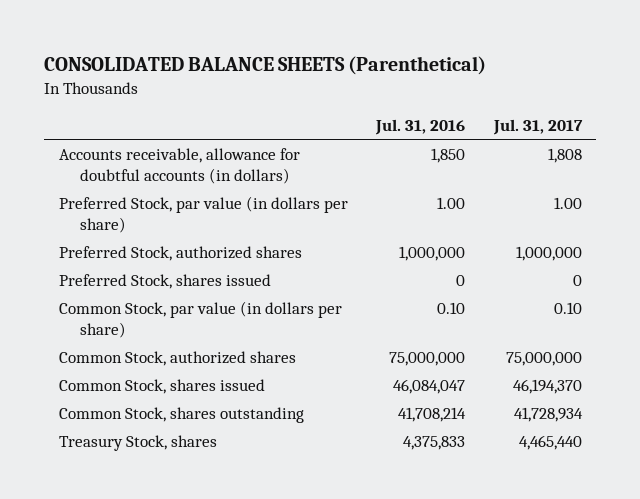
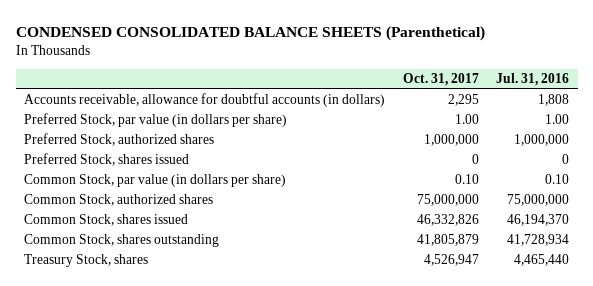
- CONSOLIDATED BALANCE SHEETS (Parenthetical)
+ CONDENSED CONSOLIDATED BALANCE SHEETS (Parenthetical)
- | Jul. 31, 2016 | Jul. 31, 2017
+ | Oct. 31, 2017 | Jul. 31, 2016
- Accounts receivable, allowance for doubtful accounts (in dollars) | 1,850 | 1,808
+ Accounts receivable, allowance for doubtful accounts (in dollars) | 2,295 | 1,808
- Common Stock, shares issued | 46,084,047 | 46,194,370
- Common Stock, shares outstanding | 41,708,214 | 41,728,934
- Treasury Stock, shares | 4,375,833 | 4,465,440
+ Common Stock, shares issued | 46,332,826 | 46,194,370
+ Common Stock, shares outstanding | 41,805,879 | 41,728,934
+ Treasury Stock, shares | 4,526,947 | 4,465,440

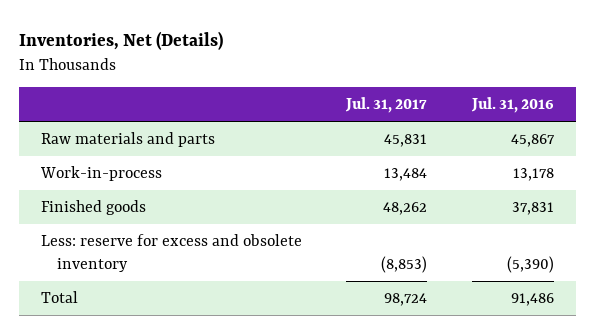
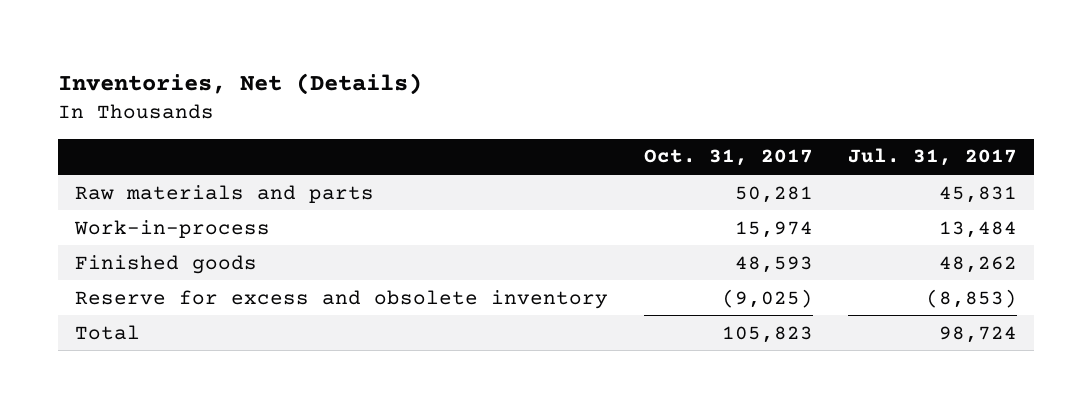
- | Jul. 31, 2017 | Jul. 31, 2016
+ | Oct. 31, 2017 | Jul. 31, 2017
- Less: reserve for excess and obsolete inventory | (8,853) | (5,390)
+ Reserve for excess and obsolete inventory | (9,025) | (8,853)

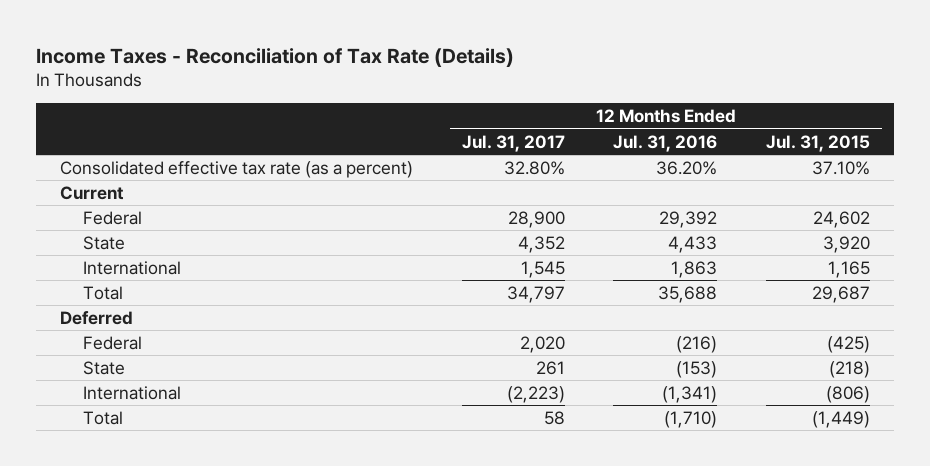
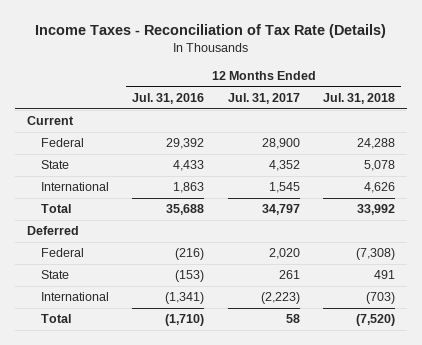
- | 12 Months Ended Jul. 31, 2017 | 12 Months Ended Jul. 31, 2016 | 12 Months Ended Jul. 31, 2015
+ | 12 Months Ended Jul. 31, 2016 | 12 Months Ended Jul. 31, 2017 | 12 Months Ended Jul. 31, 2018
- Consolidated effective tax rate (as a percent) | 32.80% | 36.20% | 37.10%

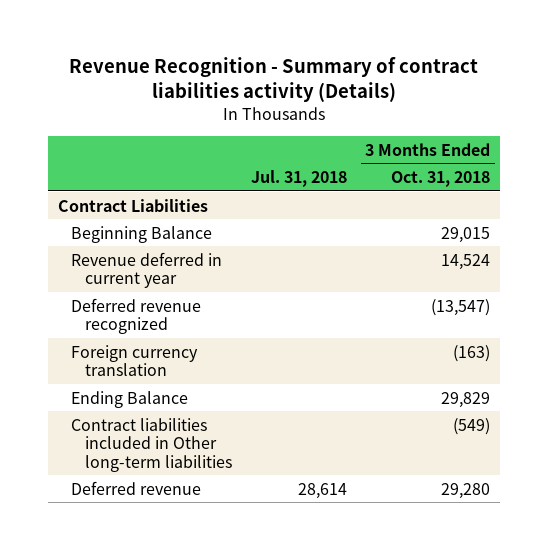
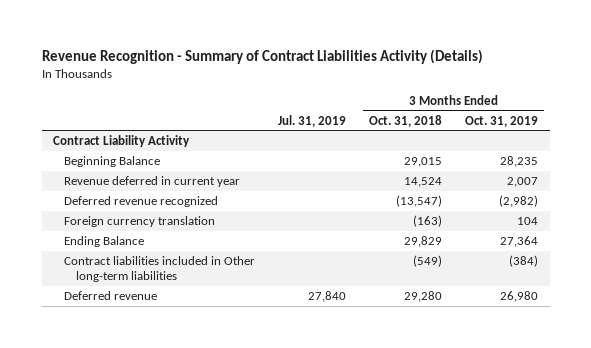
- Revenue Recognition - Summary of contract liabilities activity (Details)
+ Revenue Recognition - Summary of Contract Liabilities Activity (Details)
- | Jul. 31, 2018 | 3 Months Ended Oct. 31, 2018
+ | Jul. 31, 2019 | 3 Months Ended Oct. 31, 2018 | 3 Months Ended Oct. 31, 2019
- Contract Liabilities
+ Contract Liability Activity

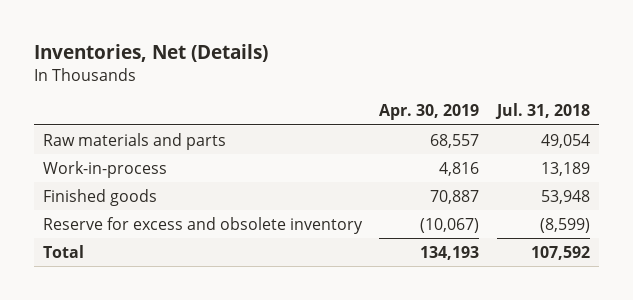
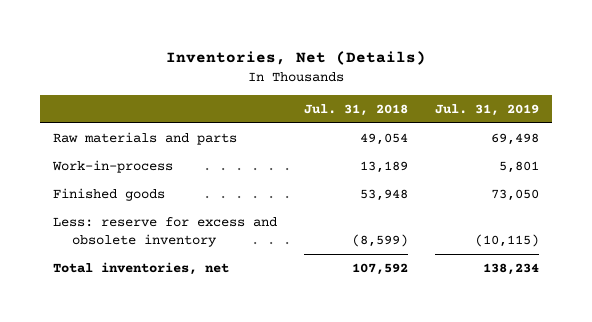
- | Apr. 30, 2019 | Jul. 31, 2018
+ | Jul. 31, 2018 | Jul. 31, 2019
- Reserve for excess and obsolete inventory | (10,067) | (8,599)
- Total | 134,193 | 107,592
+ Less: reserve for excess and obsolete inventory | (8,599) | (10,115)
+ Total inventories, net | 107,592 | 138,234

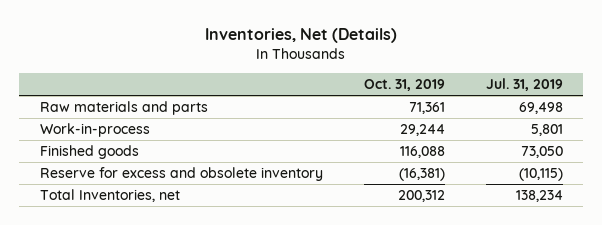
- | Jul. 31, 2018 | Jul. 31, 2019
+ | Oct. 31, 2019 | Jul. 31, 2019
- Less: reserve for excess and obsolete inventory | (8,599) | (10,115)
- Total inventories, net | 107,592 | 138,234
+ Reserve for excess and obsolete inventory | (16,381) | (10,115)
+ Total Inventories, net | 200,312 | 138,234

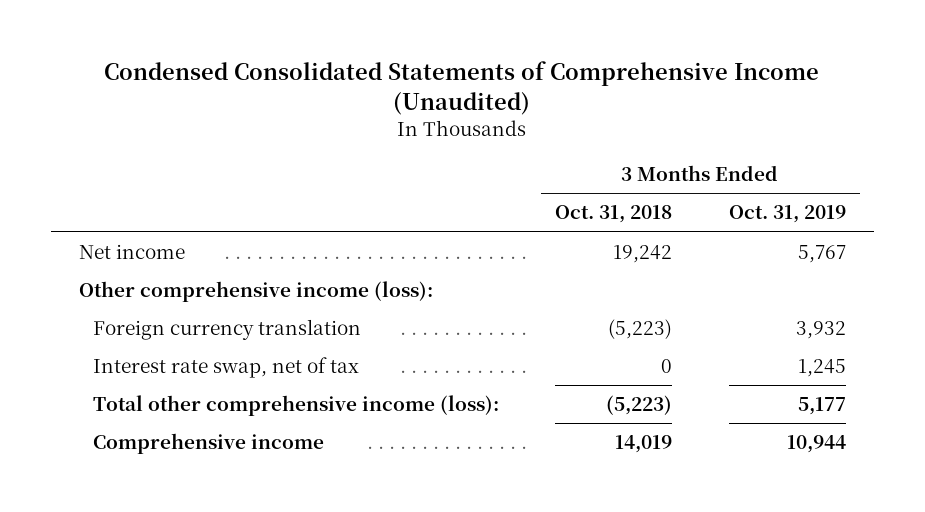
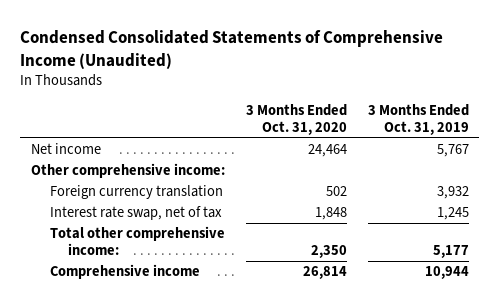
- | 3 Months Ended Oct. 31, 2018 | 3 Months Ended Oct. 31, 2019
+ | 3 Months Ended Oct. 31, 2020 | 3 Months Ended Oct. 31, 2019
- Other comprehensive income (loss):
+ Other comprehensive income:
- Total other comprehensive income (loss): | (5,223) | 5,177
+ Total other comprehensive income: | 2,350 | 5,177

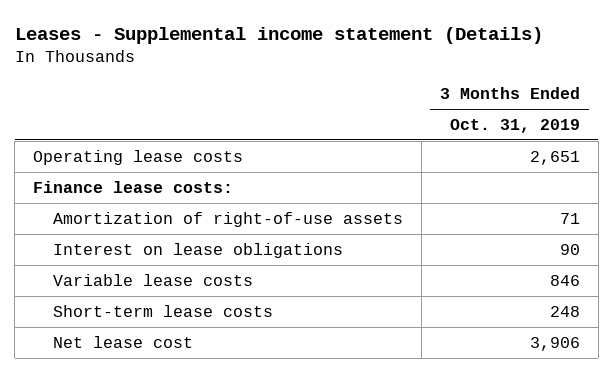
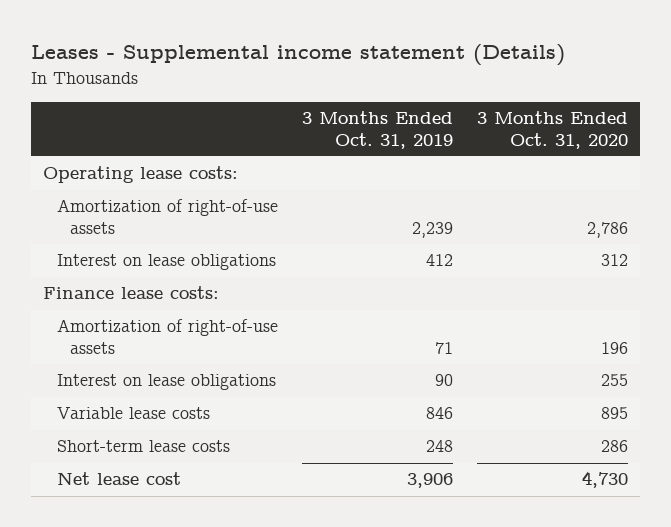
- | 3 Months Ended Oct. 31, 2019
+ | 3 Months Ended Oct. 31, 2019 | 3 Months Ended Oct. 31, 2020
- Operating lease costs | 2,651
+ Operating lease costs:
+ Amortization of right-of-use assets | 2,239 | 2,786
+ Interest on lease obligations | 412 | 312

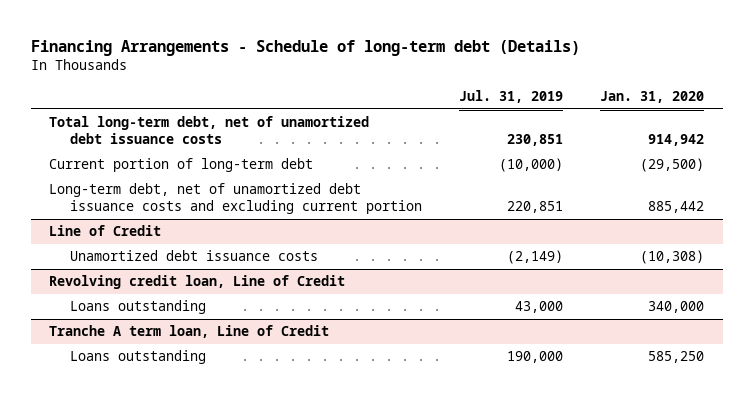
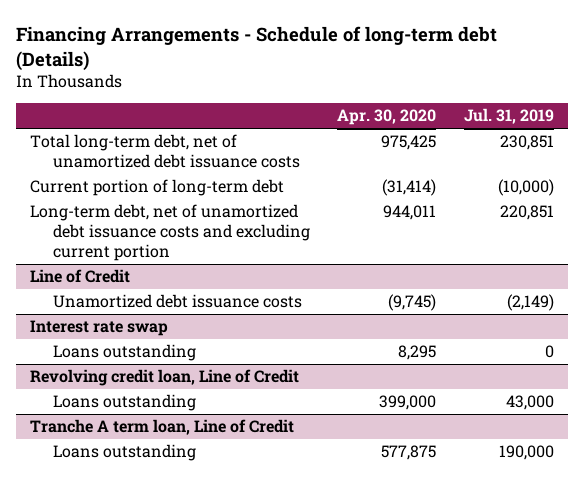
- | Jul. 31, 2019 | Jan. 31, 2020
+ | Apr. 30, 2020 | Jul. 31, 2019
+ Interest rate swap
+ Loans outstanding | 8,295 | 0

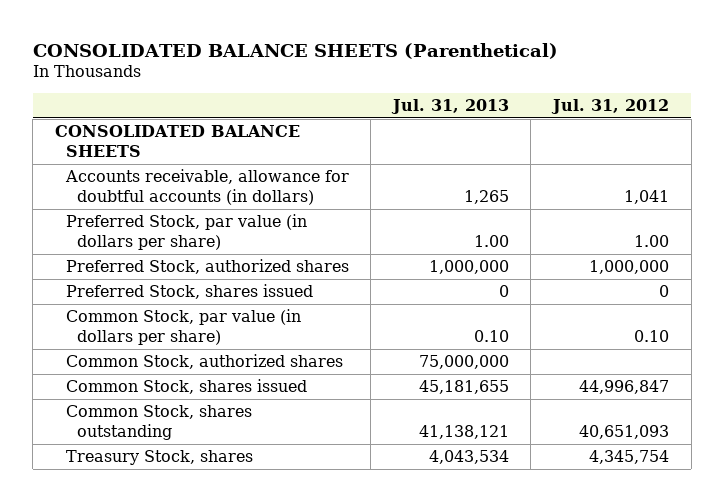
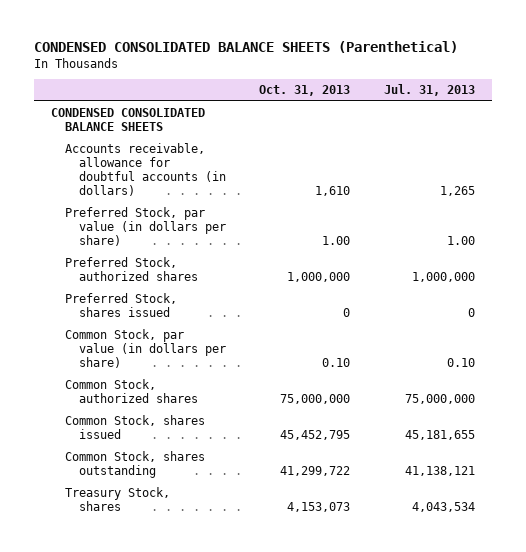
- CONSOLIDATED BALANCE SHEETS (Parenthetical)
+ CONDENSED CONSOLIDATED BALANCE SHEETS (Parenthetical)
- | Jul. 31, 2013 | Jul. 31, 2012
+ | Oct. 31, 2013 | Jul. 31, 2013
- CONSOLIDATED BALANCE SHEETS
+ CONDENSED CONSOLIDATED BALANCE SHEETS

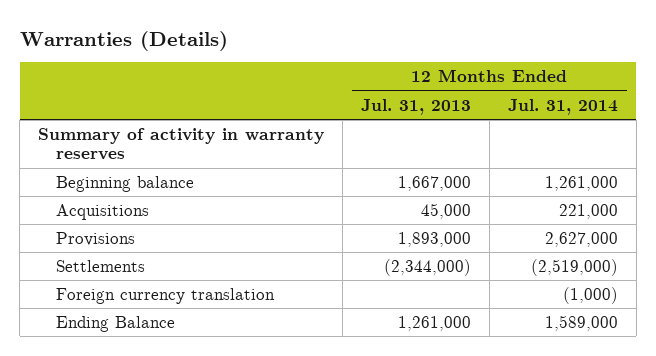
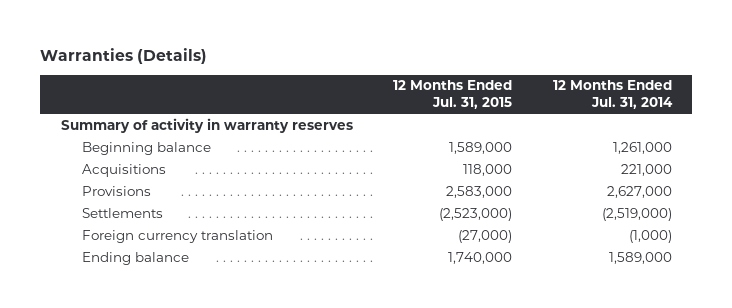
- | 12 Months Ended Jul. 31, 2013 | 12 Months Ended Jul. 31, 2014
+ | 12 Months Ended Jul. 31, 2015 | 12 Months Ended Jul. 31, 2014
- Ending Balance | 1,261,000 | 1,589,000
+ Ending balance | 1,740,000 | 1,589,000

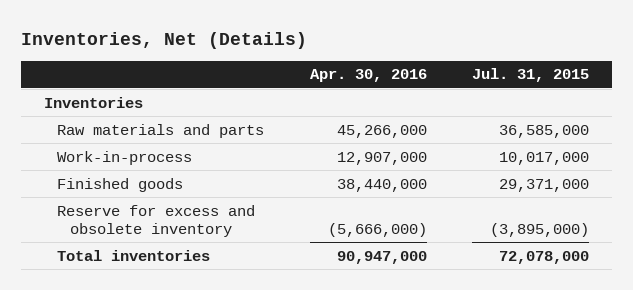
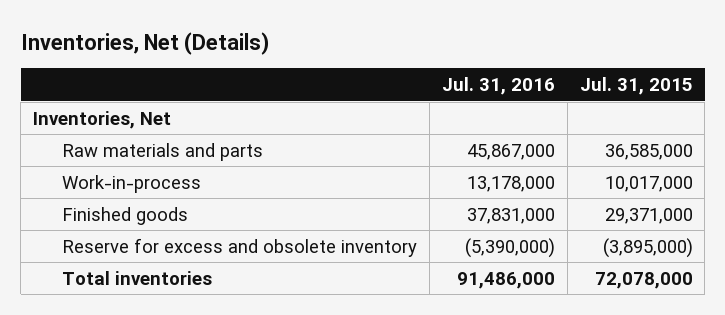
- | Apr. 30, 2016 | Jul. 31, 2015
+ | Jul. 31, 2016 | Jul. 31, 2015
- Inventories
+ Inventories, Net

